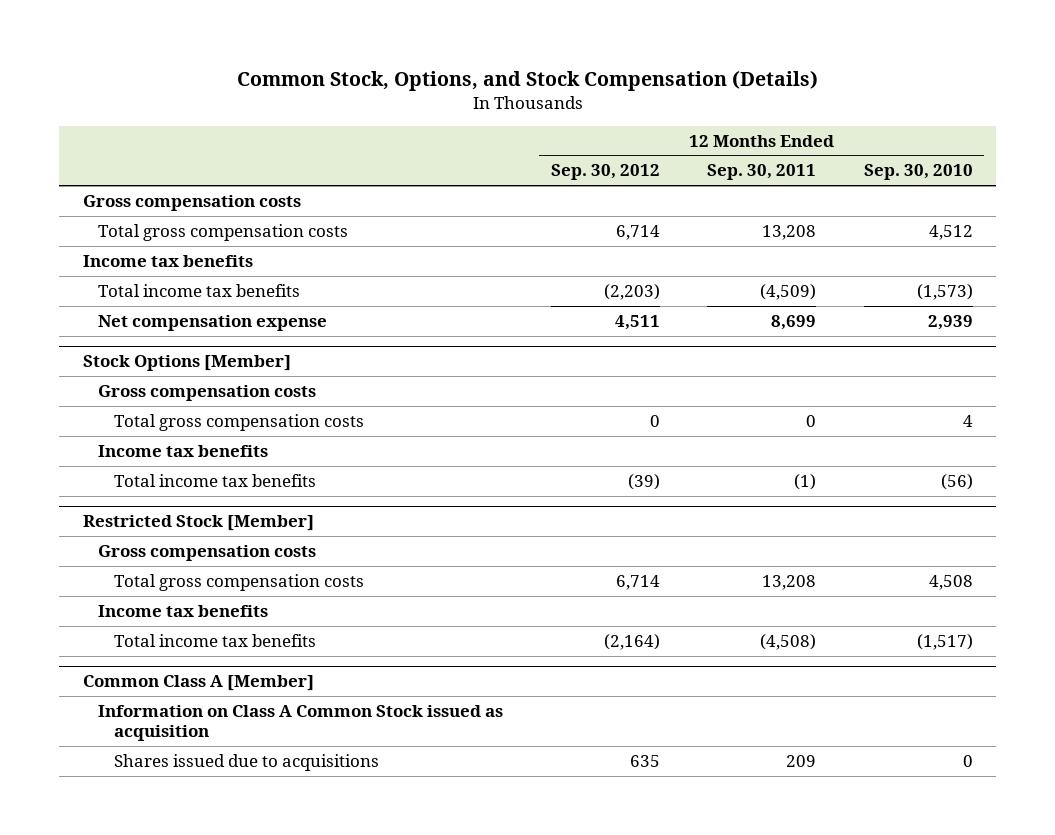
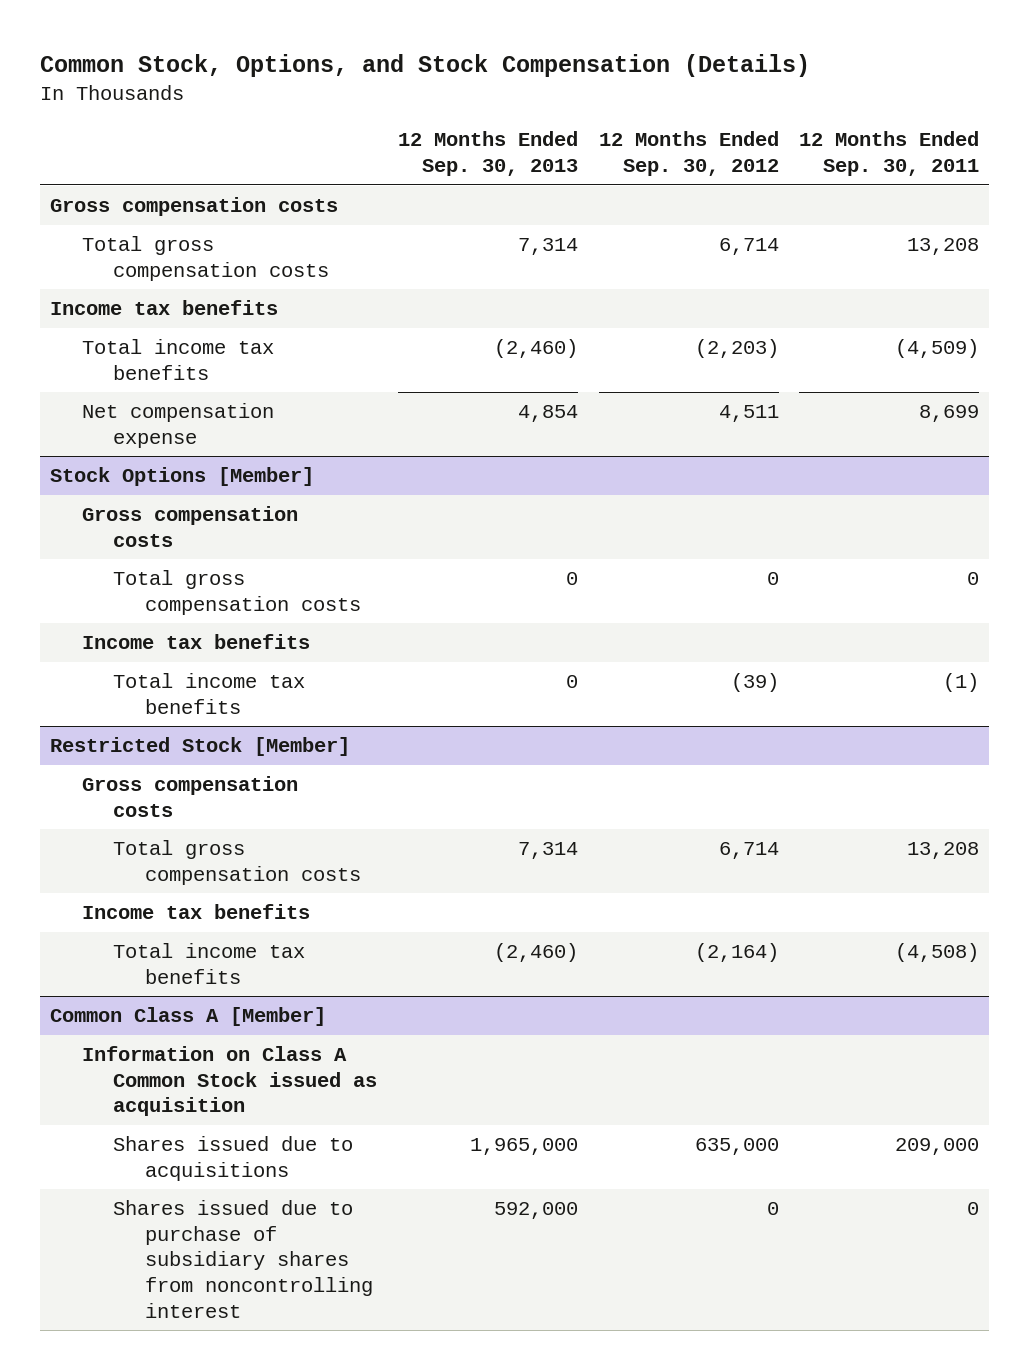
- | 12 Months Ended Sep. 30, 2012 | 12 Months Ended Sep. 30, 2011 | 12 Months Ended Sep. 30, 2010
+ | 12 Months Ended Sep. 30, 2013 | 12 Months Ended Sep. 30, 2012 | 12 Months Ended Sep. 30, 2011
@ Common Class A [Member]
- Shares issued due to acquisitions | 635 | 209 | 0
+ Shares issued due to acquisitions | 1,965,000 | 635,000 | 209,000
+ Shares issued due to purchase of subsidiary shares from noncontrolling interest | 592,000 | 0 | 0

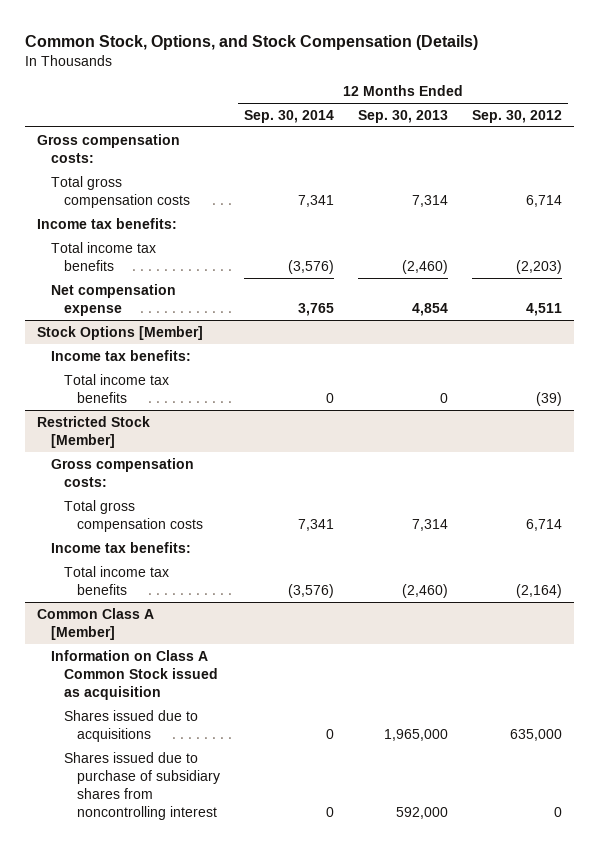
- | 12 Months Ended Sep. 30, 2013 | 12 Months Ended Sep. 30, 2012 | 12 Months Ended Sep. 30, 2011
+ | 12 Months Ended Sep. 30, 2014 | 12 Months Ended Sep. 30, 2013 | 12 Months Ended Sep. 30, 2012
- Gross compensation costs
+ Gross compensation costs:
- Income tax benefits
+ Income tax benefits:
@ Stock Options [Member]
- Gross compensation costs
- Total gross compensation costs | 0 | 0 | 0
- Income tax benefits
+ Income tax benefits:
@ Restricted Stock [Member]
- Gross compensation costs
+ Gross compensation costs:
- Income tax benefits
+ Income tax benefits:

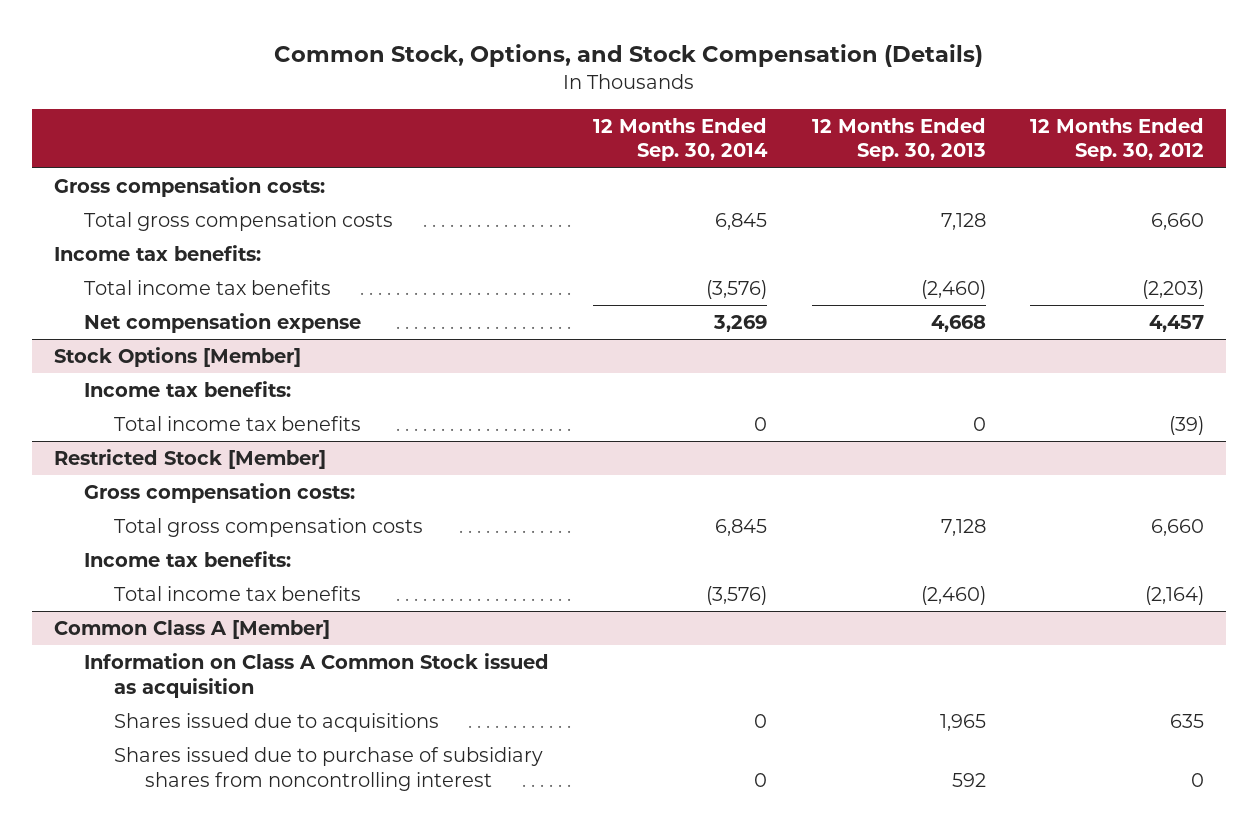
- Total gross compensation costs | 7,341 | 7,314 | 6,714
+ Total gross compensation costs | 6,845 | 7,128 | 6,660
- Net compensation expense | 3,765 | 4,854 | 4,511
+ Net compensation expense | 3,269 | 4,668 | 4,457
@ Restricted Stock [Member]
- Total gross compensation costs | 7,341 | 7,314 | 6,714
+ Total gross compensation costs | 6,845 | 7,128 | 6,660
@ Common Class A [Member]
- Shares issued due to acquisitions | 0 | 1,965,000 | 635,000
- Shares issued due to purchase of subsidiary shares from noncontrolling interest | 0 | 592,000 | 0
+ Shares issued due to acquisitions | 0 | 1,965 | 635
+ Shares issued due to purchase of subsidiary shares from noncontrolling interest | 0 | 592 | 0

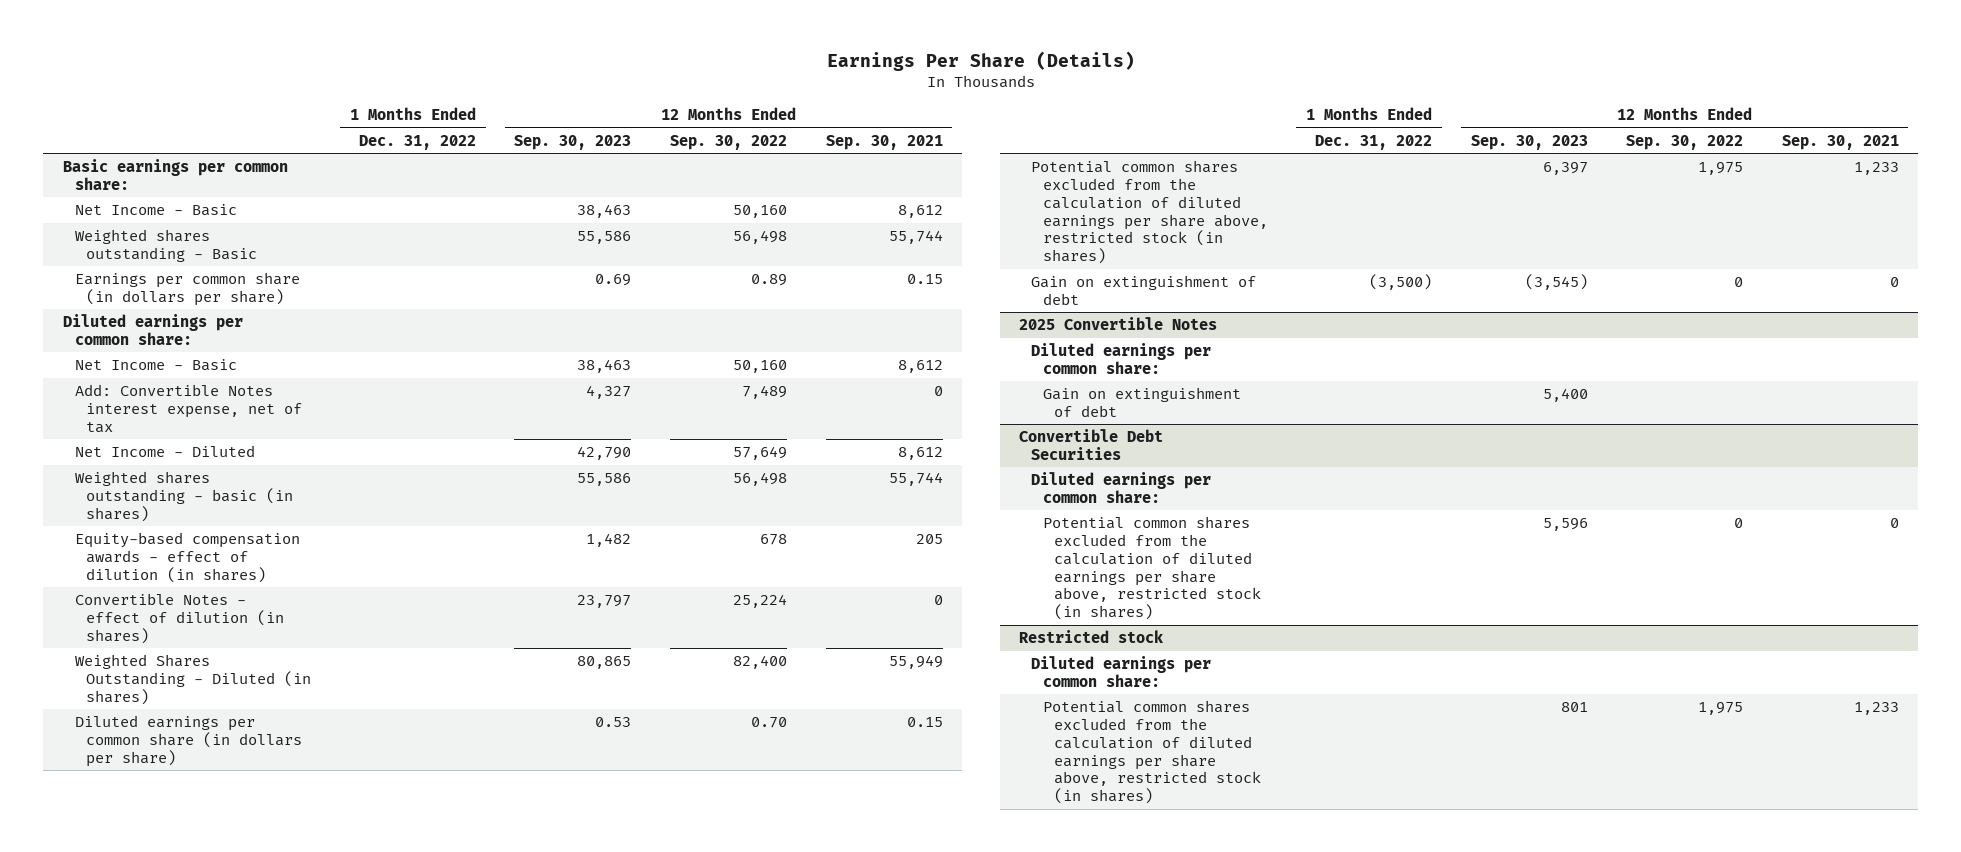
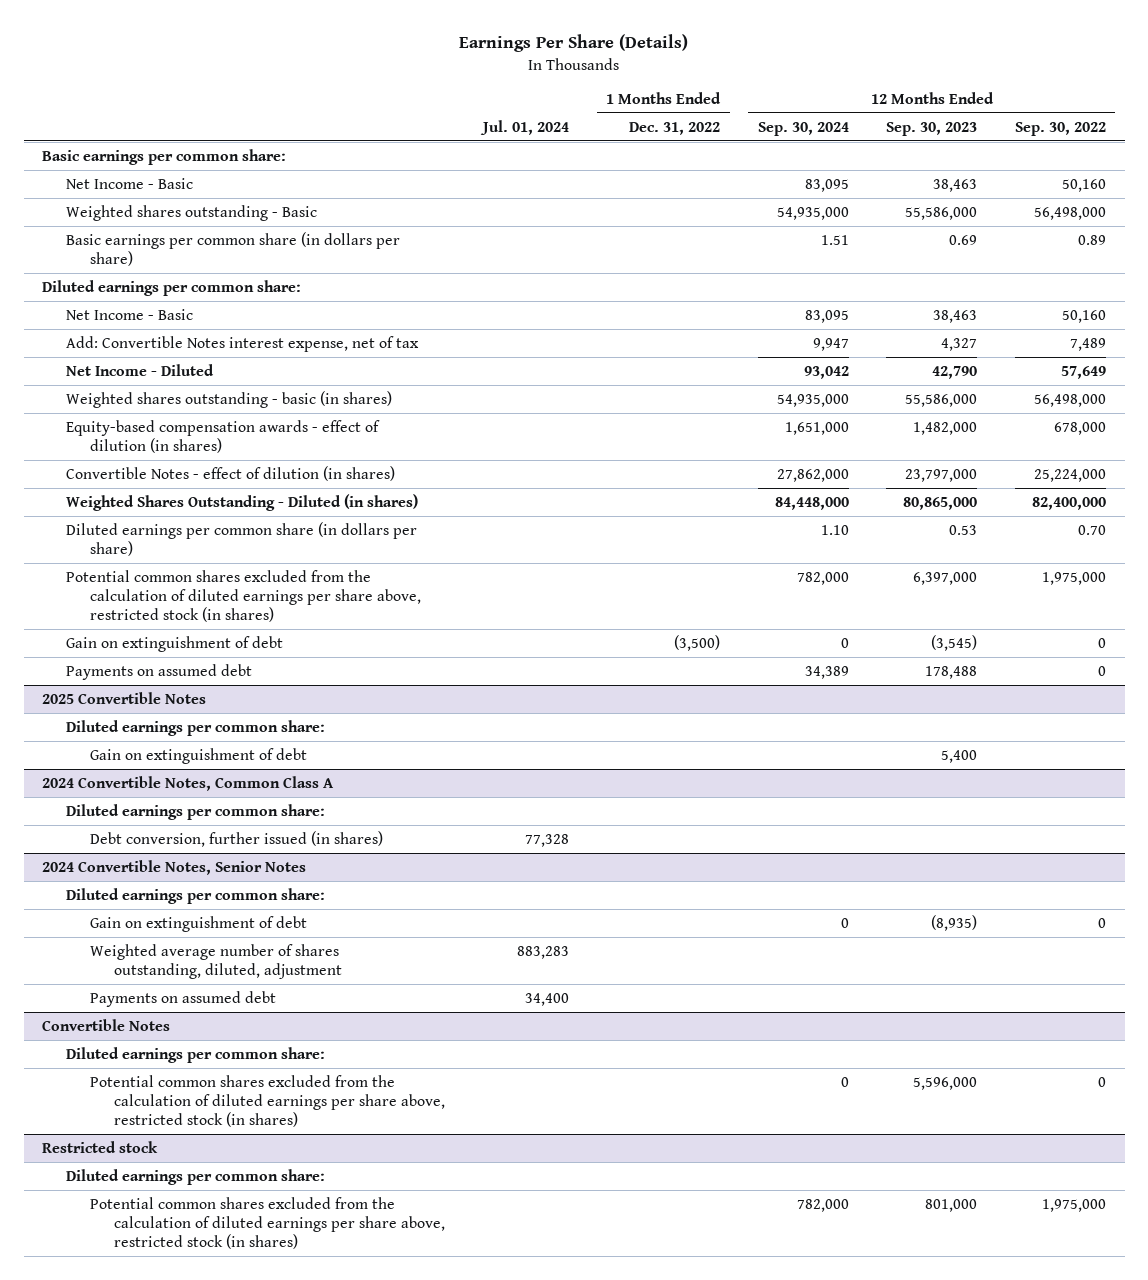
- | 1 Months Ended Dec. 31, 2022 | 12 Months Ended Sep. 30, 2023 | 12 Months Ended Sep. 30, 2022 | 12 Months Ended Sep. 30, 2021
+ | Jul. 01, 2024 | 1 Months Ended Dec. 31, 2022 | 12 Months Ended Sep. 30, 2024 | 12 Months Ended Sep. 30, 2023 | 12 Months Ended Sep. 30, 2022
- Weighted shares outstanding - Basic | | 55,586 | 56,498 | 55,744
- Earnings per common share (in dollars per share) | | 0.69 | 0.89 | 0.15
+ Weighted shares outstanding - Basic | | | 54,935,000 | 55,586,000 | 56,498,000
+ Basic earnings per common share (in dollars per share) | | | 1.51 | 0.69 | 0.89
- Weighted shares outstanding - basic (in shares) | | 55,586 | 56,498 | 55,744
- Equity-based compensation awards - effect of dilution (in shares) | | 1,482 | 678 | 205
- Convertible Notes - effect of dilution (in shares) | | 23,797 | 25,224 | 0
- Weighted Shares Outstanding - Diluted (in shares) | | 80,865 | 82,400 | 55,949
+ Weighted shares outstanding - basic (in shares) | | | 54,935,000 | 55,586,000 | 56,498,000
+ Equity-based compensation awards - effect of dilution (in shares) | | | 1,651,000 | 1,482,000 | 678,000
+ Convertible Notes - effect of dilution (in shares) | | | 27,862,000 | 23,797,000 | 25,224,000
+ Weighted Shares Outstanding - Diluted (in shares) | | | 84,448,000 | 80,865,000 | 82,400,000
- Potential common shares excluded from the calculation of diluted earnings per share above, restricted stock (in shares) | | 6,397 | 1,975 | 1,233
+ Potential common shares excluded from the calculation of diluted earnings per share above, restricted stock (in shares) | | | 782,000 | 6,397,000 | 1,975,000
+ Payments on assumed debt | | | 34,389 | 178,488 | 0
- Convertible Debt Securities
+ 2024 Convertible Notes, Common Class A
- Potential common shares excluded from the calculation of diluted earnings per share above, restricted stock (in shares) | | 5,596 | 0 | 0
+ Debt conversion, further issued (in shares) | 77,328 | | | |
+ 2024 Convertible Notes, Senior Notes
+ Diluted earnings per common share:
+ Gain on extinguishment of debt | | | 0 | (8,935) | 0
+ Weighted average number of shares outstanding, diluted, adjustment | 883,283 | | | |
+ Payments on assumed debt | 34,400 | | | |
+ Convertible Notes
+ Diluted earnings per common share:
+ Potential common shares excluded from the calculation of diluted earnings per share above, restricted stock (in shares) | | | 0 | 5,596,000 | 0
@ Restricted stock
- Potential common shares excluded from the calculation of diluted earnings per share above, restricted stock (in shares) | | 801 | 1,975 | 1,233
+ Potential common shares excluded from the calculation of diluted earnings per share above, restricted stock (in shares) | | | 782,000 | 801,000 | 1,975,000

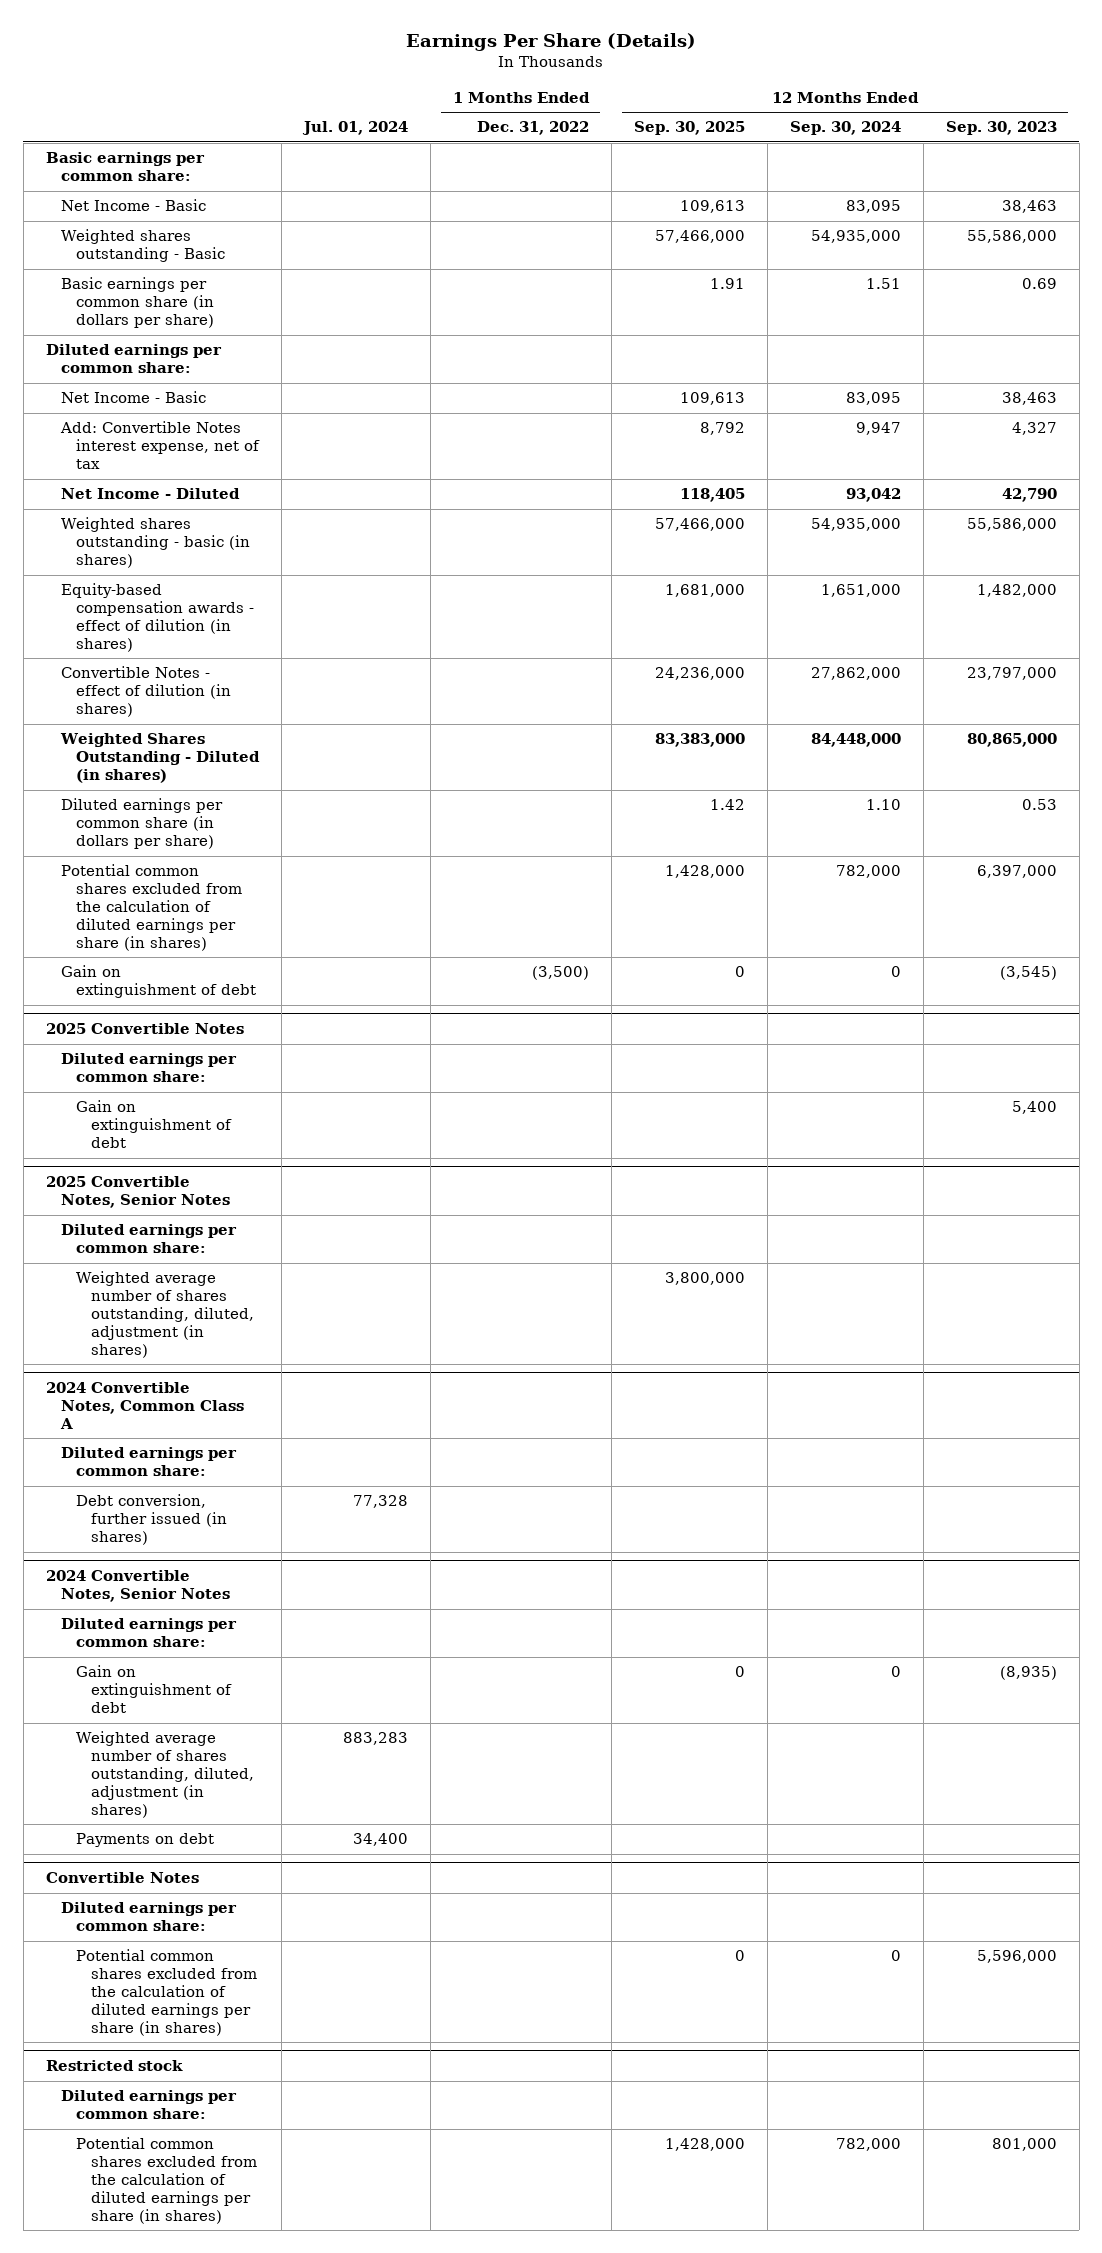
- | Jul. 01, 2024 | 1 Months Ended Dec. 31, 2022 | 12 Months Ended Sep. 30, 2024 | 12 Months Ended Sep. 30, 2023 | 12 Months Ended Sep. 30, 2022
+ | Jul. 01, 2024 | 1 Months Ended Dec. 31, 2022 | 12 Months Ended Sep. 30, 2025 | 12 Months Ended Sep. 30, 2024 | 12 Months Ended Sep. 30, 2023
- Potential common shares excluded from the calculation of diluted earnings per share above, restricted stock (in shares) | | | 782,000 | 6,397,000 | 1,975,000
+ Potential common shares excluded from the calculation of diluted earnings per share (in shares) | | | 1,428,000 | 782,000 | 6,397,000
- Payments on assumed debt | | | 34,389 | 178,488 | 0
+ 2025 Convertible Notes, Senior Notes
+ Diluted earnings per common share:
+ Weighted average number of shares outstanding, diluted, adjustment (in shares) | | | 3,800,000 | |
@ 2024 Convertible Notes, Senior Notes
- Weighted average number of shares outstanding, diluted, adjustment | 883,283 | | | |
- Payments on assumed debt | 34,400 | | | |
+ Weighted average number of shares outstanding, diluted, adjustment (in shares) | 883,283 | | | |
+ Payments on debt | 34,400 | | | |
@ Convertible Notes
- Potential common shares excluded from the calculation of diluted earnings per share above, restricted stock (in shares) | | | 0 | 5,596,000 | 0
+ Potential common shares excluded from the calculation of diluted earnings per share (in shares) | | | 0 | 0 | 5,596,000
@ Restricted stock
- Potential common shares excluded from the calculation of diluted earnings per share above, restricted stock (in shares) | | | 782,000 | 801,000 | 1,975,000
+ Potential common shares excluded from the calculation of diluted earnings per share (in shares) | | | 1,428,000 | 782,000 | 801,000

